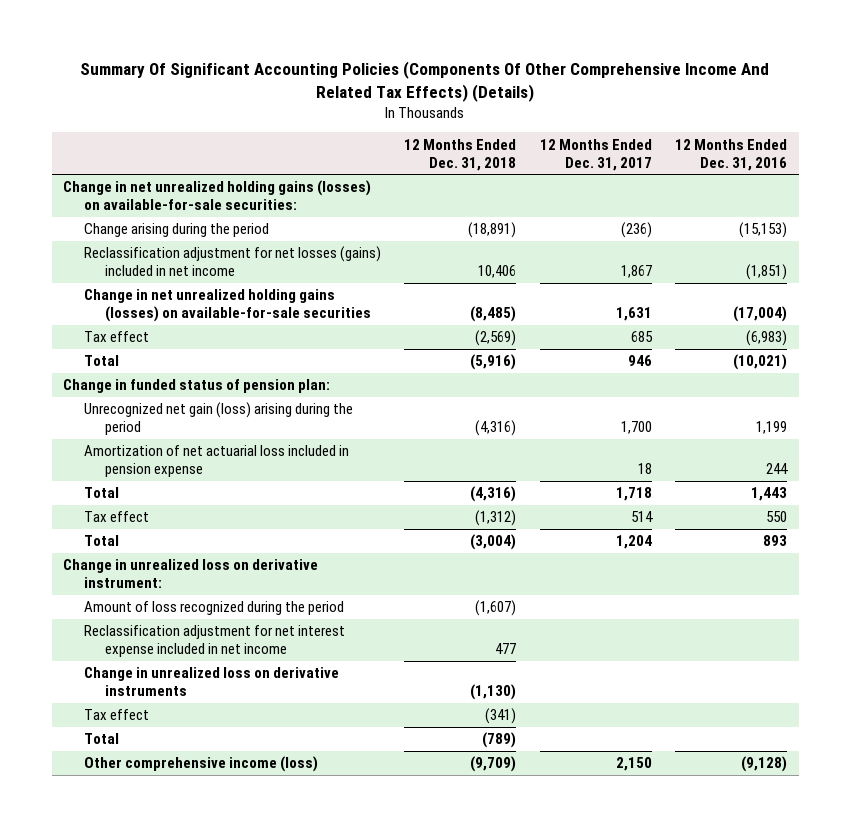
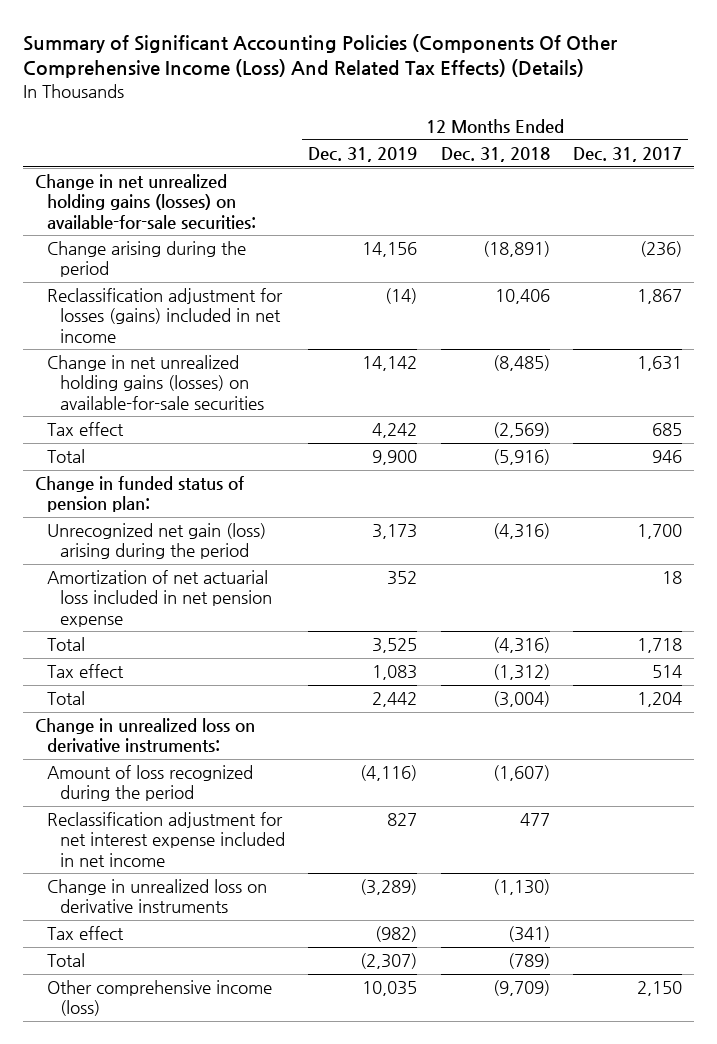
- Summary Of Significant Accounting Policies (Components Of Other Comprehensive Income And Related Tax Effects) (Details)
+ Summary of Significant Accounting Policies (Components Of Other Comprehensive Income (Loss) And Related Tax Effects) (Details)
- | 12 Months Ended Dec. 31, 2018 | 12 Months Ended Dec. 31, 2017 | 12 Months Ended Dec. 31, 2016
+ | 12 Months Ended Dec. 31, 2019 | 12 Months Ended Dec. 31, 2018 | 12 Months Ended Dec. 31, 2017
- Reclassification adjustment for net losses (gains) included in net income | 10,406 | 1,867 | (1,851)
+ Reclassification adjustment for losses (gains) included in net income | (14) | 10,406 | 1,867
- Amortization of net actuarial loss included in pension expense | | 18 | 244
+ Amortization of net actuarial loss included in net pension expense | 352 | | 18
- Change in unrealized loss on derivative instrument:
+ Change in unrealized loss on derivative instruments:

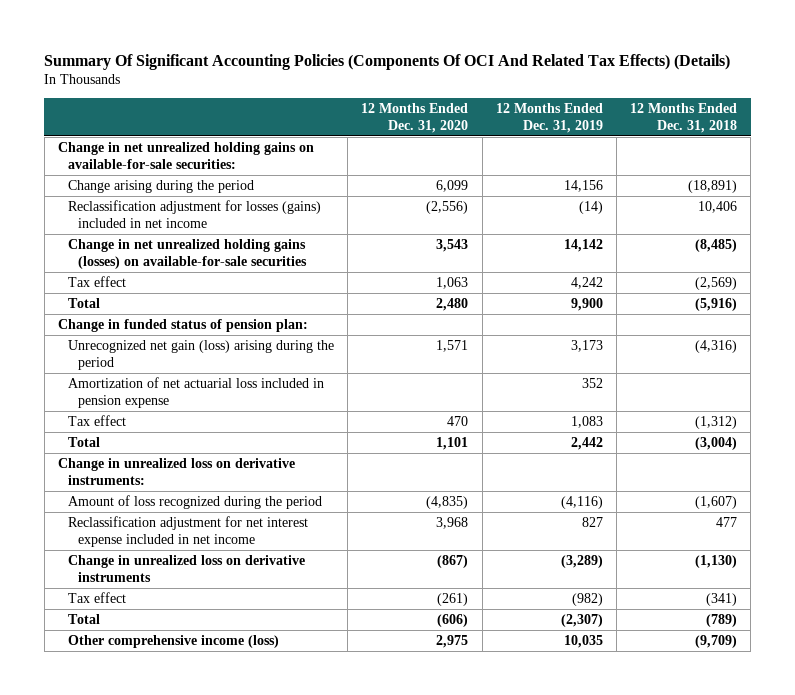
- Summary of Significant Accounting Policies (Components Of Other Comprehensive Income (Loss) And Related Tax Effects) (Details)
+ Summary Of Significant Accounting Policies (Components Of OCI And Related Tax Effects) (Details)
- | 12 Months Ended Dec. 31, 2019 | 12 Months Ended Dec. 31, 2018 | 12 Months Ended Dec. 31, 2017
+ | 12 Months Ended Dec. 31, 2020 | 12 Months Ended Dec. 31, 2019 | 12 Months Ended Dec. 31, 2018
- Change in net unrealized holding gains (losses) on available-for-sale securities:
+ Change in net unrealized holding gains on available-for-sale securities:
- Amortization of net actuarial loss included in net pension expense | 352 | | 18
- Total | 3,525 | (4,316) | 1,718
+ Amortization of net actuarial loss included in pension expense | | 352 |

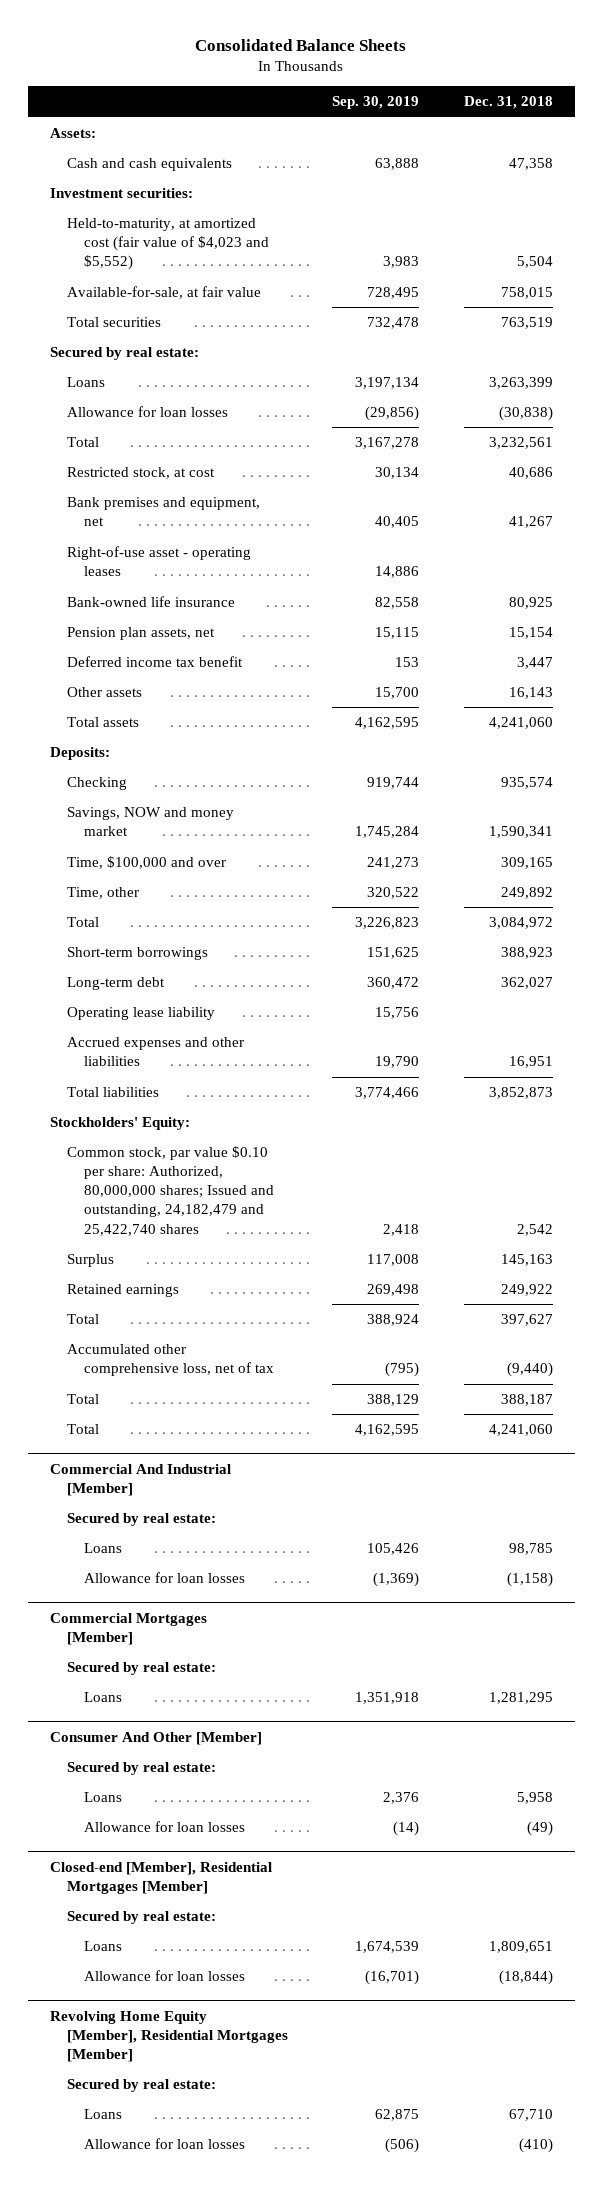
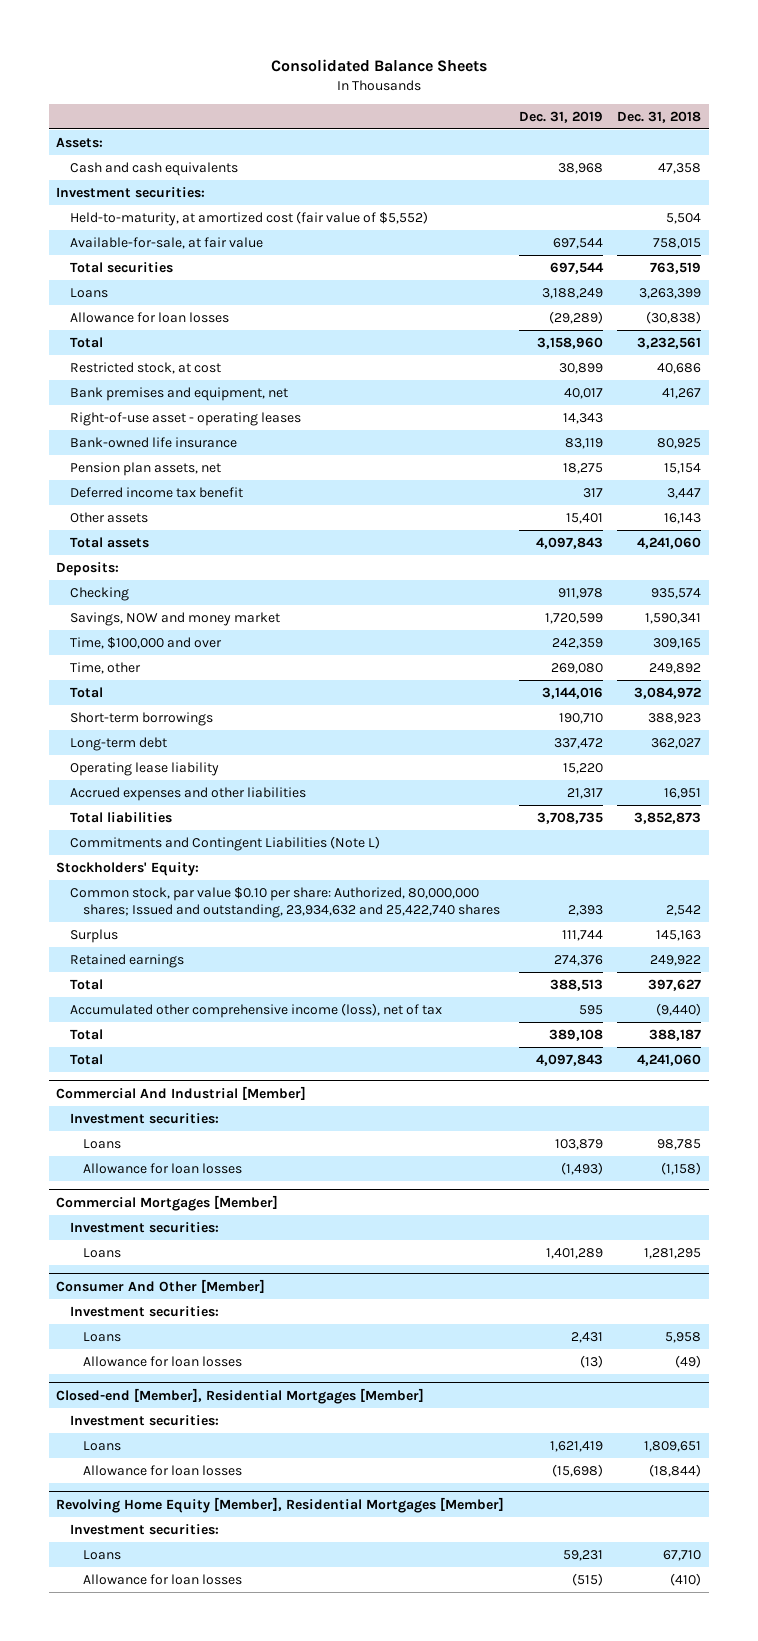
- | Sep. 30, 2019 | Dec. 31, 2018
+ | Dec. 31, 2019 | Dec. 31, 2018
- Held-to-maturity, at amortized cost (fair value of $4,023 and $5,552) | 3,983 | 5,504
+ Held-to-maturity, at amortized cost (fair value of $5,552) | | 5,504
- Secured by real estate:
+ Commitments and Contingent Liabilities (Note L)
- Common stock, par value $0.10 per share: Authorized, 80,000,000 shares; Issued and outstanding, 24,182,479 and 25,422,740 shares | 2,418 | 2,542
+ Common stock, par value $0.10 per share: Authorized, 80,000,000 shares; Issued and outstanding, 23,934,632 and 25,422,740 shares | 2,393 | 2,542
- Accumulated other comprehensive loss, net of tax | (795) | (9,440)
+ Accumulated other comprehensive income (loss), net of tax | 595 | (9,440)
@ Commercial And Industrial [Member]
- Secured by real estate:
+ Investment securities:
@ Commercial Mortgages [Member]
- Secured by real estate:
+ Investment securities:
@ Consumer And Other [Member]
- Secured by real estate:
+ Investment securities:
@ Closed-end [Member], Residential Mortgages [Member]
- Secured by real estate:
+ Investment securities:
@ Revolving Home Equity [Member], Residential Mortgages [Member]
- Secured by real estate:
+ Investment securities:

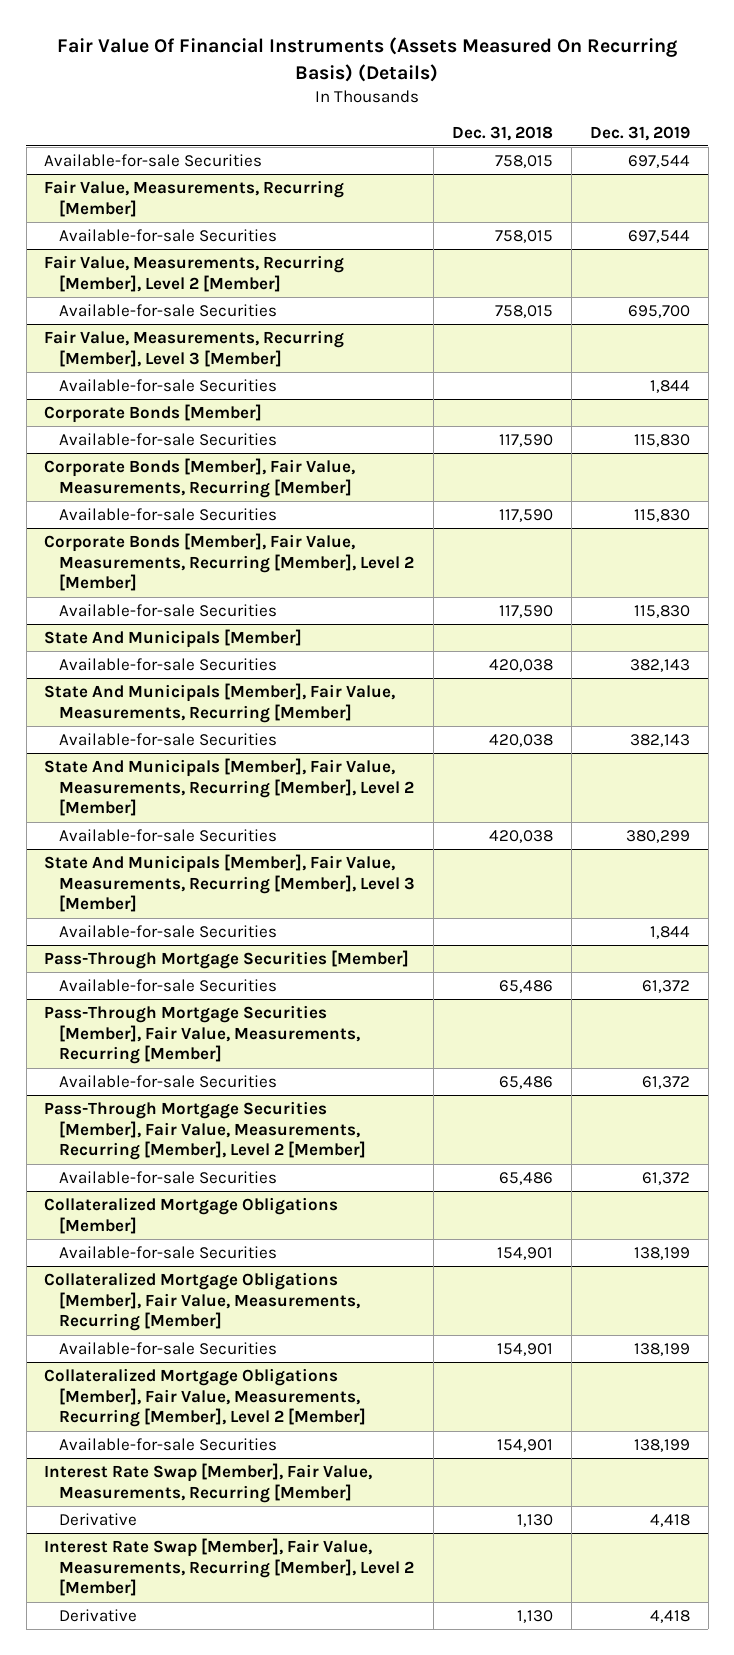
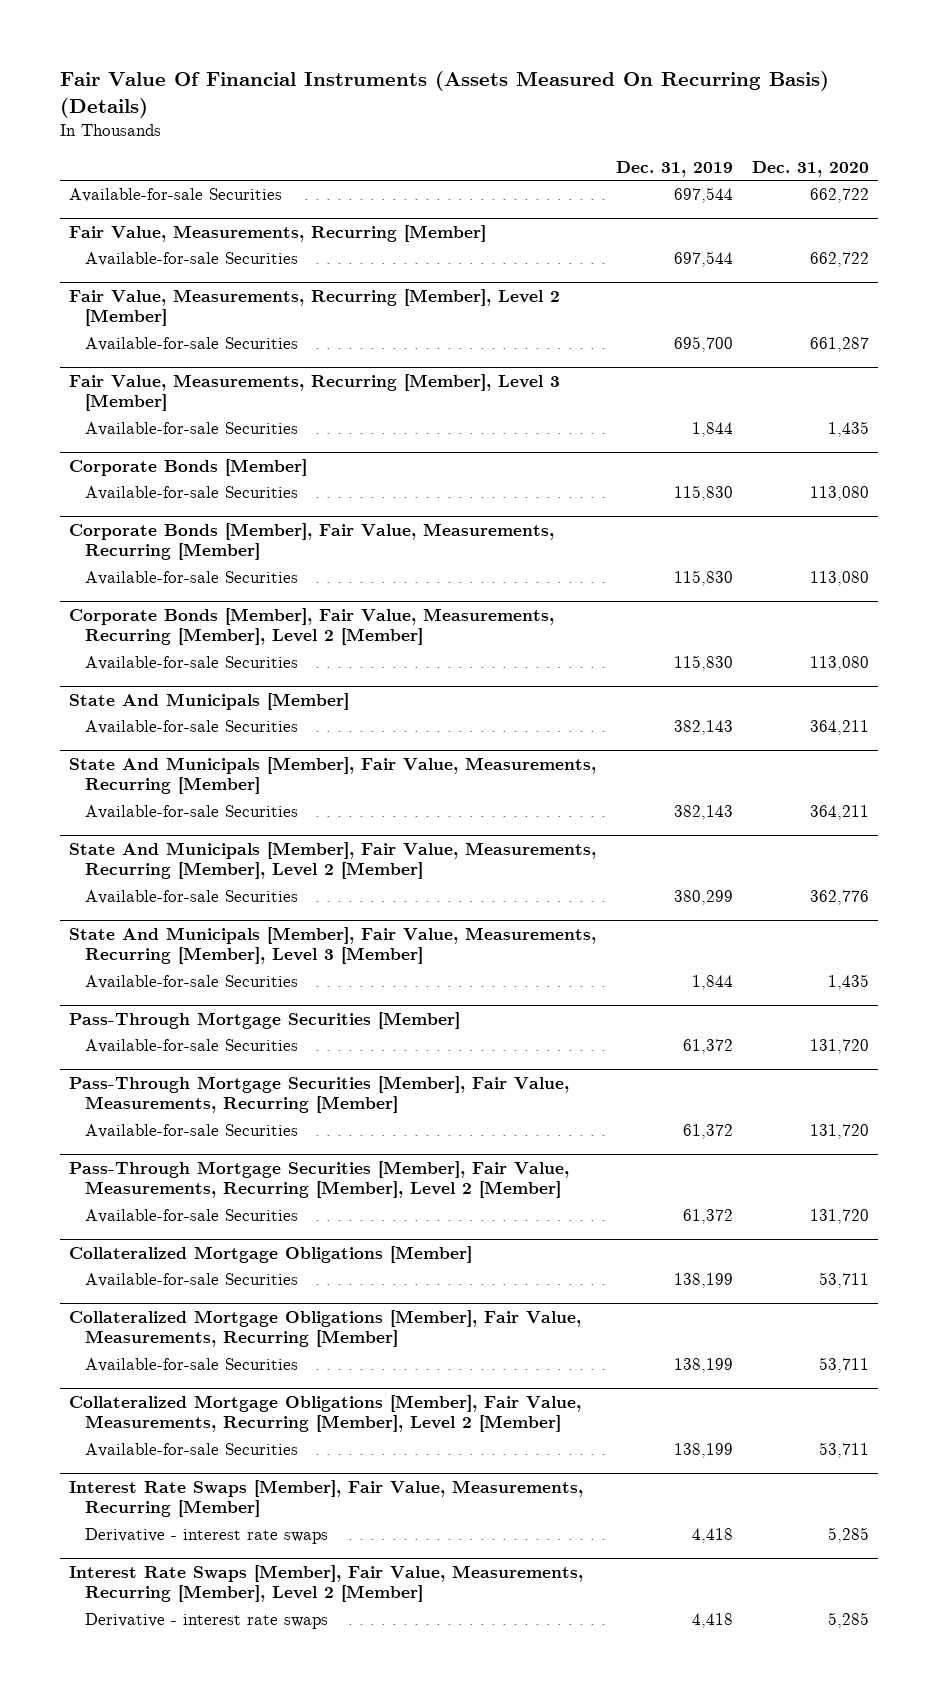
- | Dec. 31, 2018 | Dec. 31, 2019
+ | Dec. 31, 2019 | Dec. 31, 2020
- Interest Rate Swap [Member], Fair Value, Measurements, Recurring [Member]
- Derivative | 1,130 | 4,418
- Interest Rate Swap [Member], Fair Value, Measurements, Recurring [Member], Level 2 [Member]
- Derivative | 1,130 | 4,418
+ Interest Rate Swaps [Member], Fair Value, Measurements, Recurring [Member]
+ Derivative - interest rate swaps | 4,418 | 5,285
+ Interest Rate Swaps [Member], Fair Value, Measurements, Recurring [Member], Level 2 [Member]
+ Derivative - interest rate swaps | 4,418 | 5,285

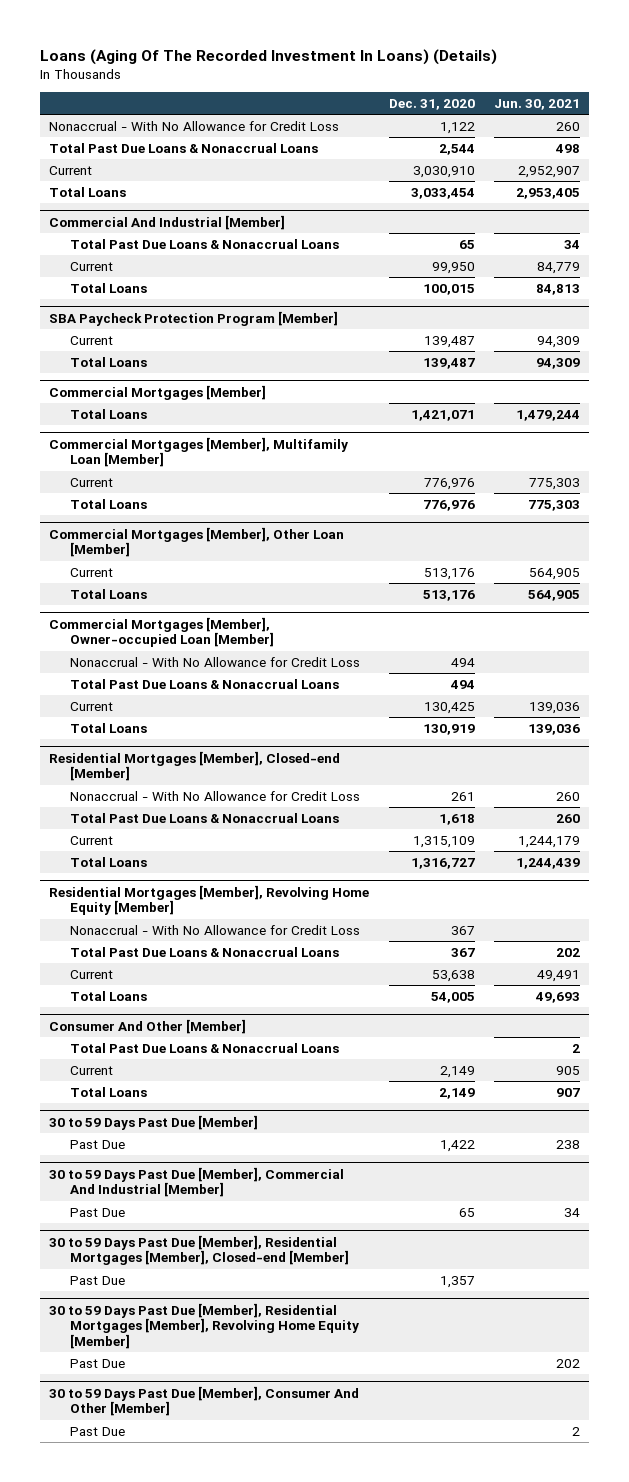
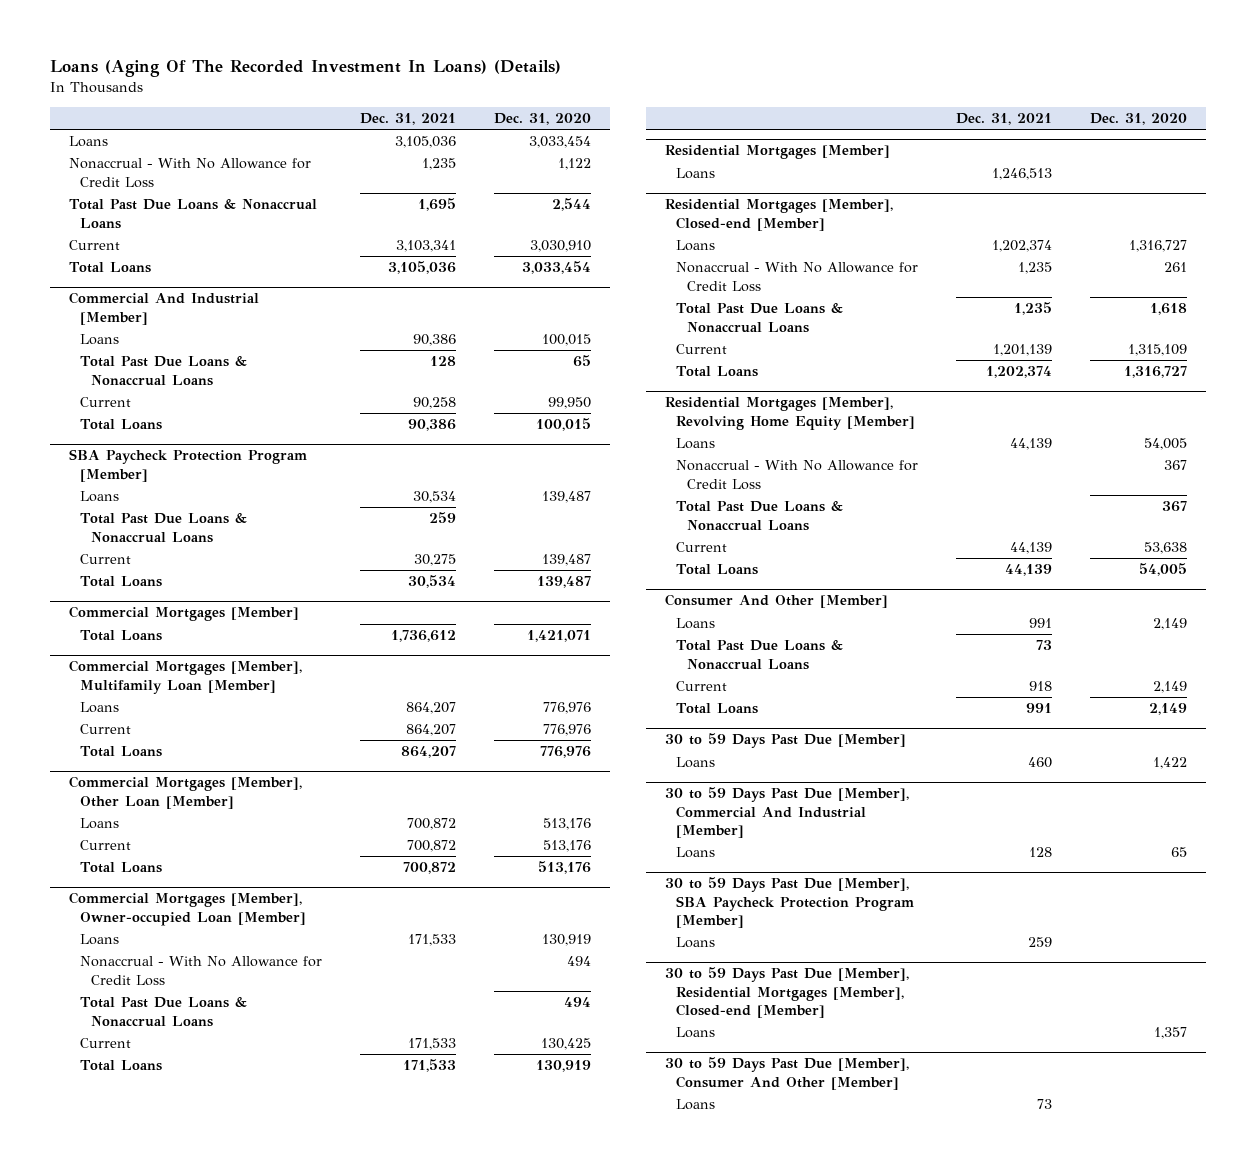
- | Dec. 31, 2020 | Jun. 30, 2021
+ | Dec. 31, 2021 | Dec. 31, 2020
+ Loans | 3,105,036 | 3,033,454
@ Commercial And Industrial [Member]
+ Loans | 90,386 | 100,015
@ SBA Paycheck Protection Program [Member]
+ Loans | 30,534 | 139,487
+ Total Past Due Loans & Nonaccrual Loans | 259 |
@ Commercial Mortgages [Member], Multifamily Loan [Member]
+ Loans | 864,207 | 776,976
@ Commercial Mortgages [Member], Other Loan [Member]
+ Loans | 700,872 | 513,176
@ Commercial Mortgages [Member], Owner-occupied Loan [Member]
+ Loans | 171,533 | 130,919
+ Residential Mortgages [Member]
+ Loans | 1,246,513 |
@ Residential Mortgages [Member], Closed-end [Member]
+ Loans | 1,202,374 | 1,316,727
@ Residential Mortgages [Member], Revolving Home Equity [Member]
+ Loans | 44,139 | 54,005
@ Consumer And Other [Member]
+ Loans | 991 | 2,149
@ 30 to 59 Days Past Due [Member]
- Past Due | 1,422 | 238
+ Loans | 460 | 1,422
@ 30 to 59 Days Past Due [Member], Commercial And Industrial [Member]
- Past Due | 65 | 34
+ Loans | 128 | 65
+ 30 to 59 Days Past Due [Member], SBA Paycheck Protection Program [Member]
+ Loans | 259 |
@ 30 to 59 Days Past Due [Member], Residential Mortgages [Member], Closed-end [Member]
- Past Due | 1,357 |
- 30 to 59 Days Past Due [Member], Residential Mortgages [Member], Revolving Home Equity [Member]
- Past Due | | 202
@ 30 to 59 Days Past Due [Member], Residential Mortgages [Member], Closed-end [Member]
+ Loans | | 1,357
@ 30 to 59 Days Past Due [Member], Consumer And Other [Member]
- Past Due | | 2
+ Loans | 73 |

